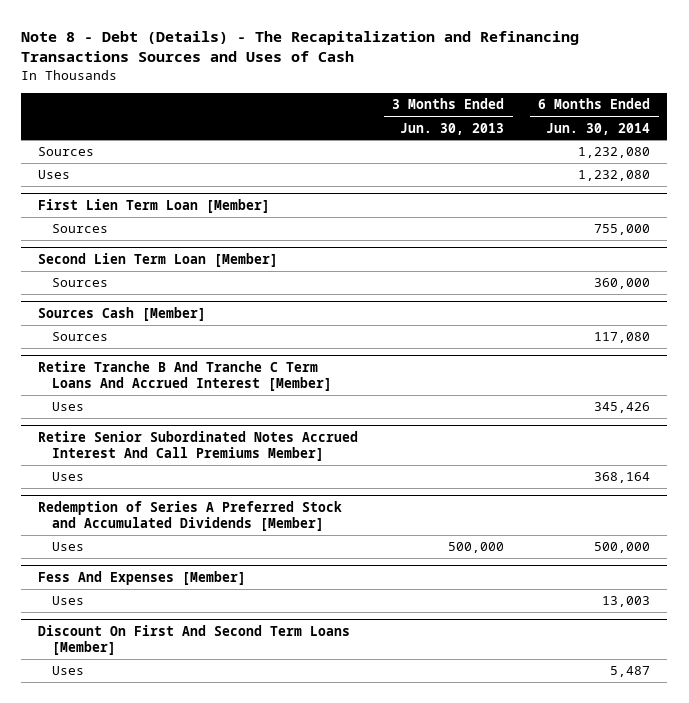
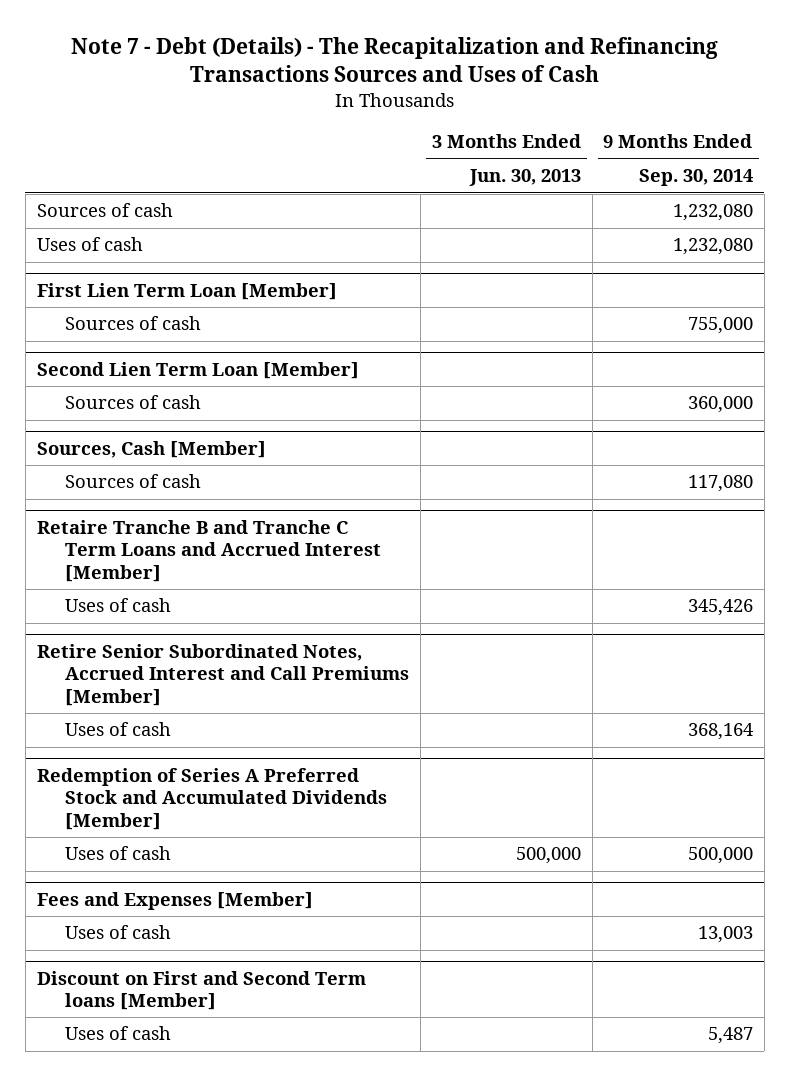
- Note 8 - Debt (Details) - The Recapitalization and Refinancing Transactions Sources and Uses of Cash
+ Note 7 - Debt (Details) - The Recapitalization and Refinancing Transactions Sources and Uses of Cash
- | 3 Months Ended Jun. 30, 2013 | 6 Months Ended Jun. 30, 2014
+ | 3 Months Ended Jun. 30, 2013 | 9 Months Ended Sep. 30, 2014
- Sources | | 1,232,080
- Uses | | 1,232,080
+ Sources of cash | | 1,232,080
+ Uses of cash | | 1,232,080
@ First Lien Term Loan [Member]
- Sources | | 755,000
+ Sources of cash | | 755,000
@ Second Lien Term Loan [Member]
- Sources | | 360,000
- Sources Cash [Member]
- Sources | | 117,080
- Retire Tranche B And Tranche C Term Loans And Accrued Interest [Member]
- Uses | | 345,426
- Retire Senior Subordinated Notes Accrued Interest And Call Premiums Member]
- Uses | | 368,164
@ Second Lien Term Loan [Member]
+ Sources of cash | | 360,000
+ Sources, Cash [Member]
+ Sources of cash | | 117,080
+ Retaire Tranche B and Tranche C Term Loans and Accrued Interest [Member]
+ Uses of cash | | 345,426
+ Retire Senior Subordinated Notes, Accrued Interest and Call Premiums [Member]
+ Uses of cash | | 368,164
@ Redemption of Series A Preferred Stock and Accumulated Dividends [Member]
- Uses | 500,000 | 500,000
- Fess And Expenses [Member]
- Uses | | 13,003
- Discount On First And Second Term Loans [Member]
- Uses | | 5,487
@ Redemption of Series A Preferred Stock and Accumulated Dividends [Member]
+ Uses of cash | 500,000 | 500,000
+ Fees and Expenses [Member]
+ Uses of cash | | 13,003
+ Discount on First and Second Term loans [Member]
+ Uses of cash | | 5,487

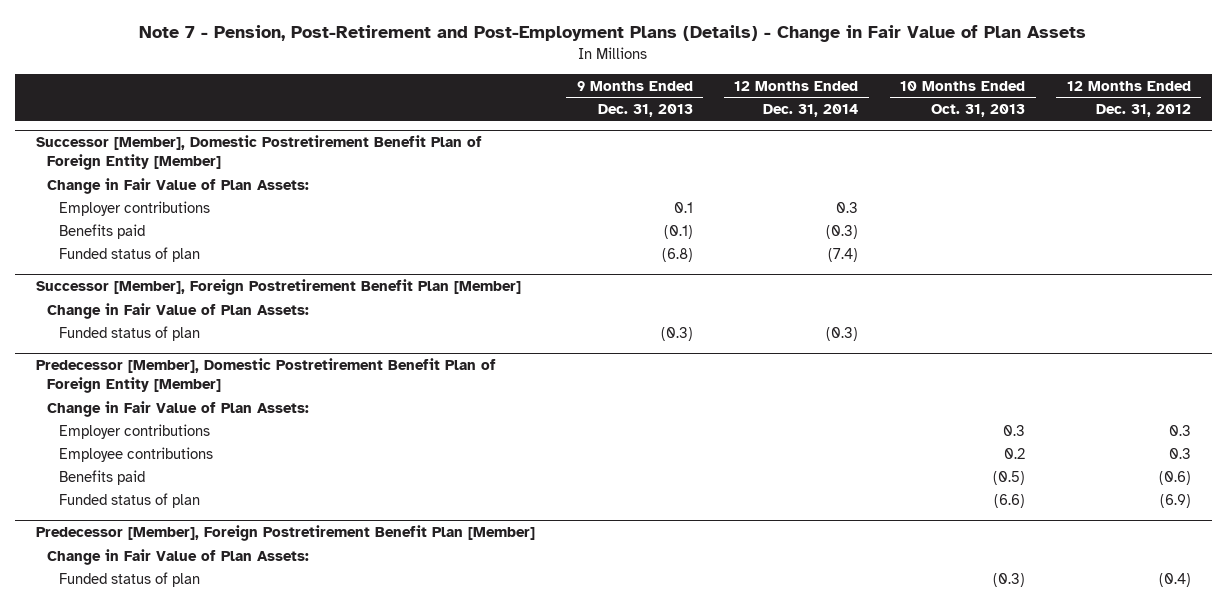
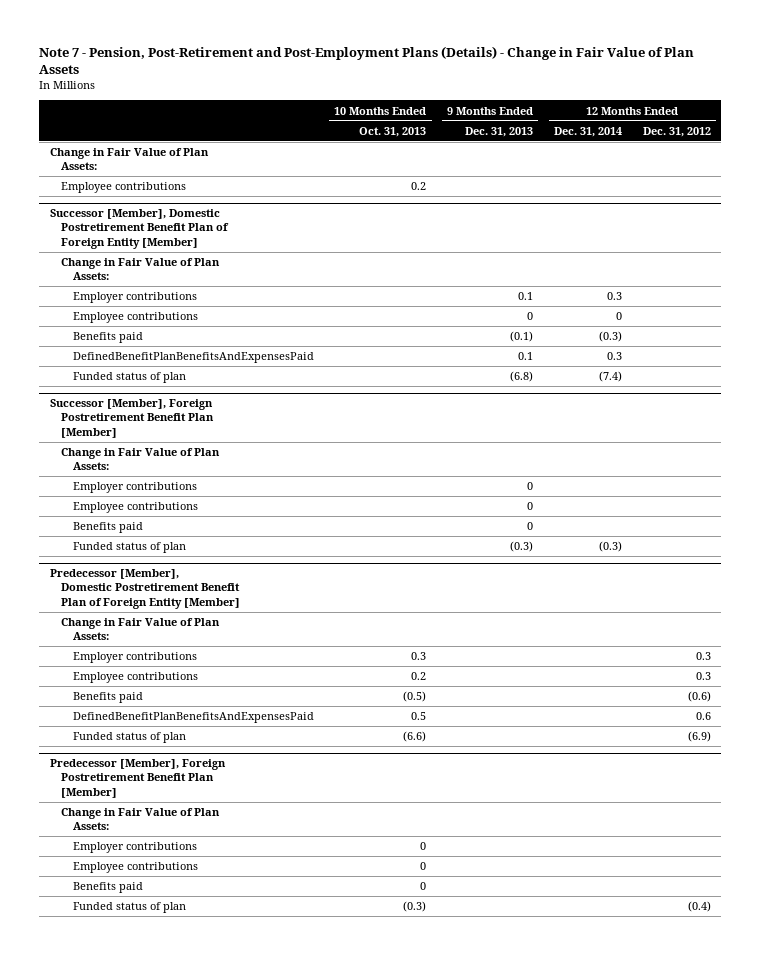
- | 9 Months Ended Dec. 31, 2013 | 12 Months Ended Dec. 31, 2014 | 10 Months Ended Oct. 31, 2013 | 12 Months Ended Dec. 31, 2012
+ | 10 Months Ended Oct. 31, 2013 | 9 Months Ended Dec. 31, 2013 | 12 Months Ended Dec. 31, 2014 | 12 Months Ended Dec. 31, 2012
+ Change in Fair Value of Plan Assets:
+ Employee contributions | 0.2 | | |
@ Successor [Member], Domestic Postretirement Benefit Plan of Foreign Entity [Member]
+ Employee contributions | | 0 | 0 |
+ DefinedBenefitPlanBenefitsAndExpensesPaid | | 0.1 | 0.3 |
@ Successor [Member], Foreign Postretirement Benefit Plan [Member]
+ Employer contributions | | 0 | |
+ Employee contributions | | 0 | |
+ Benefits paid | | 0 | |
@ Predecessor [Member], Domestic Postretirement Benefit Plan of Foreign Entity [Member]
+ DefinedBenefitPlanBenefitsAndExpensesPaid | 0.5 | | | 0.6
@ Predecessor [Member], Foreign Postretirement Benefit Plan [Member]
+ Employer contributions | 0 | | |
+ Employee contributions | 0 | | |
+ Benefits paid | 0 | | |

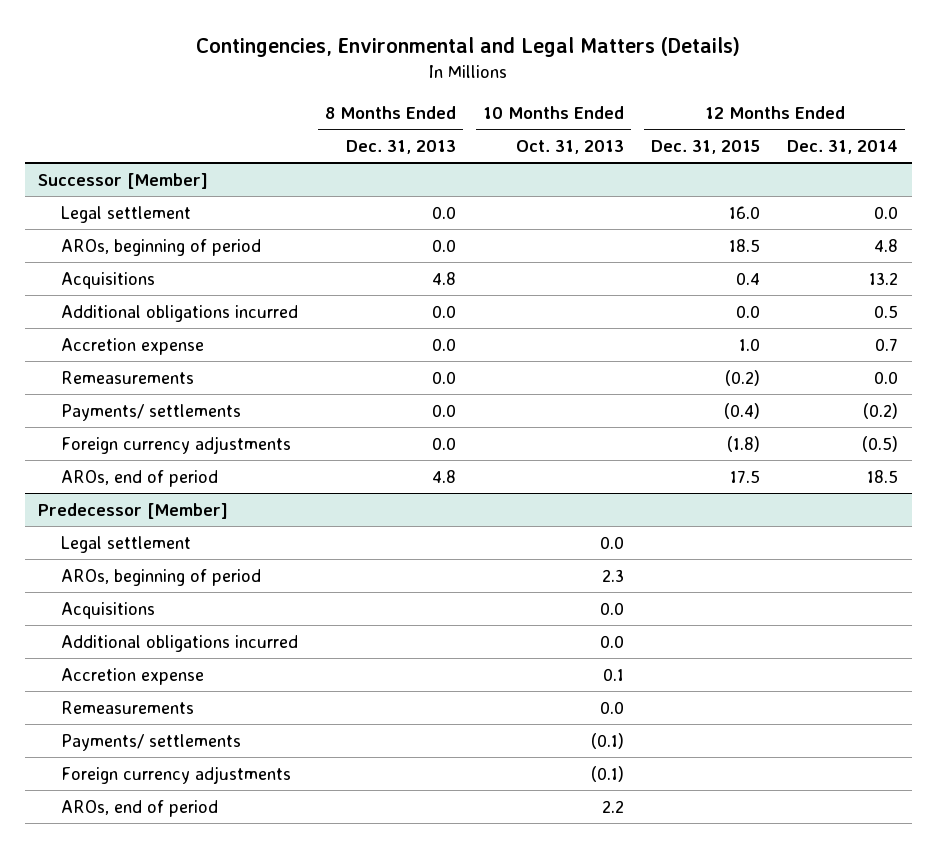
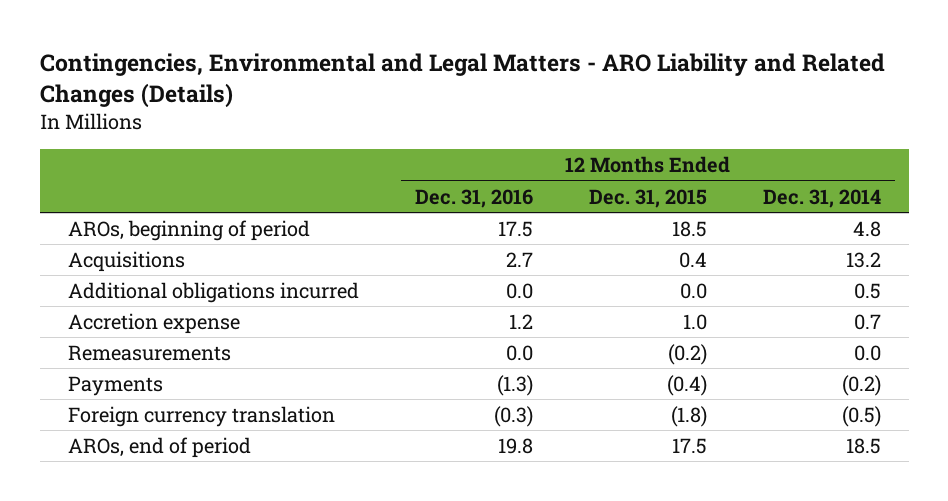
- Contingencies, Environmental and Legal Matters (Details)
+ Contingencies, Environmental and Legal Matters - ARO Liability and Related Changes (Details)
- | 8 Months Ended Dec. 31, 2013 | 10 Months Ended Oct. 31, 2013 | 12 Months Ended Dec. 31, 2015 | 12 Months Ended Dec. 31, 2014
+ | 12 Months Ended Dec. 31, 2016 | 12 Months Ended Dec. 31, 2015 | 12 Months Ended Dec. 31, 2014
- Successor [Member]
- Legal settlement | 0.0 | | 16.0 | 0.0
- Payments/ settlements | 0.0 | | (0.4) | (0.2)
- Foreign currency adjustments | 0.0 | | (1.8) | (0.5)
+ Payments | (1.3) | (0.4) | (0.2)
+ Foreign currency translation | (0.3) | (1.8) | (0.5)
- Predecessor [Member]
- Legal settlement | | 0.0 | |
- AROs, beginning of period | | 2.3 | |
- Acquisitions | | 0.0 | |
- Additional obligations incurred | | 0.0 | |
- Accretion expense | | 0.1 | |
- Remeasurements | | 0.0 | |
- Payments/ settlements | | (0.1) | |
- Foreign currency adjustments | | (0.1) | |
- AROs, end of period | | 2.2 | |

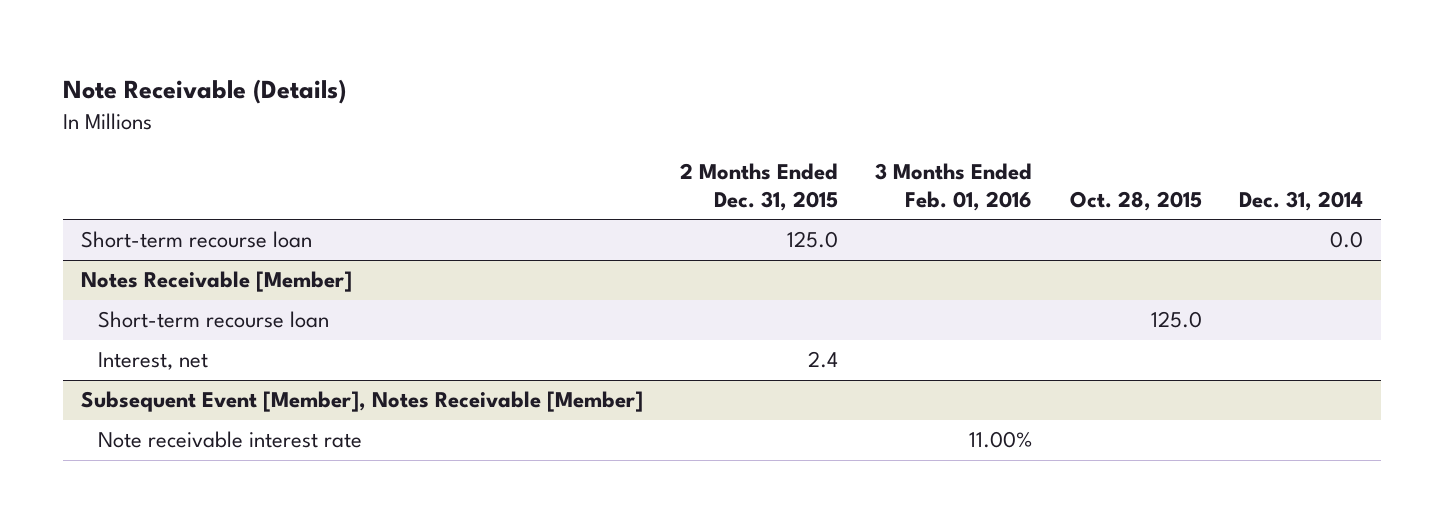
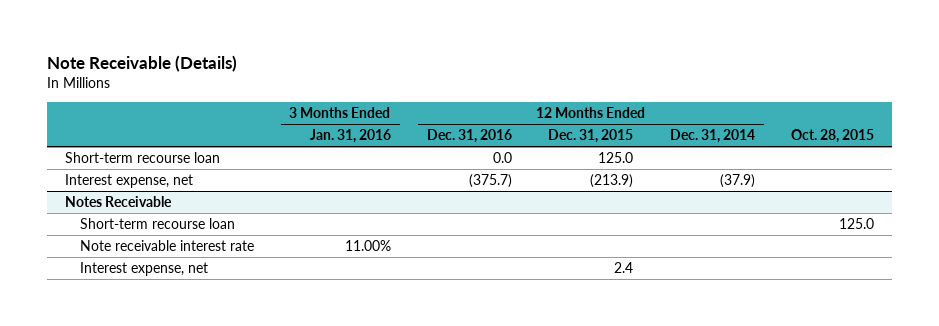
- | 2 Months Ended Dec. 31, 2015 | 3 Months Ended Feb. 01, 2016 | Oct. 28, 2015 | Dec. 31, 2014
+ | 3 Months Ended Jan. 31, 2016 | 12 Months Ended Dec. 31, 2016 | 12 Months Ended Dec. 31, 2015 | 12 Months Ended Dec. 31, 2014 | Oct. 28, 2015
- Notes Receivable [Member]
+ Interest expense, net | | (375.7) | (213.9) | (37.9) |
+ Notes Receivable
- Interest, net | 2.4 | | |
- Subsequent Event [Member], Notes Receivable [Member]
- Note receivable interest rate | | 11.00% | |
+ Note receivable interest rate | 11.00% | | | |
+ Interest expense, net | | | 2.4 | |

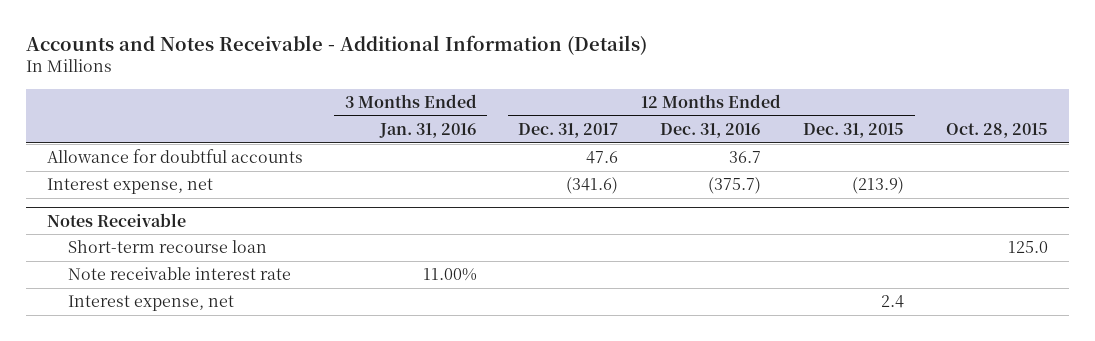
- Note Receivable (Details)
+ Accounts and Notes Receivable - Additional Information (Details)
- | 3 Months Ended Jan. 31, 2016 | 12 Months Ended Dec. 31, 2016 | 12 Months Ended Dec. 31, 2015 | 12 Months Ended Dec. 31, 2014 | Oct. 28, 2015
+ | 3 Months Ended Jan. 31, 2016 | 12 Months Ended Dec. 31, 2017 | 12 Months Ended Dec. 31, 2016 | 12 Months Ended Dec. 31, 2015 | Oct. 28, 2015
- Short-term recourse loan | | 0.0 | 125.0 | |
+ Allowance for doubtful accounts | | 47.6 | 36.7 | |

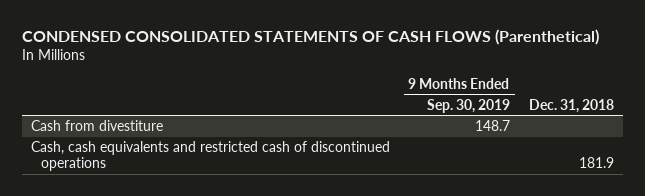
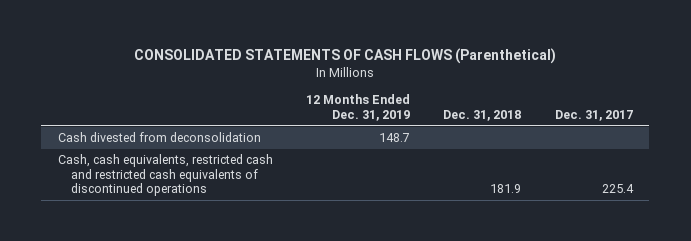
- CONDENSED CONSOLIDATED STATEMENTS OF CASH FLOWS (Parenthetical)
+ CONSOLIDATED STATEMENTS OF CASH FLOWS (Parenthetical)
- | 9 Months Ended Sep. 30, 2019 | Dec. 31, 2018
+ | 12 Months Ended Dec. 31, 2019 | Dec. 31, 2018 | Dec. 31, 2017
- Cash from divestiture | 148.7 |
- Cash, cash equivalents and restricted cash of discontinued operations | | 181.9
+ Cash divested from deconsolidation | 148.7 | |
+ Cash, cash equivalents, restricted cash and restricted cash equivalents of discontinued operations | | 181.9 | 225.4

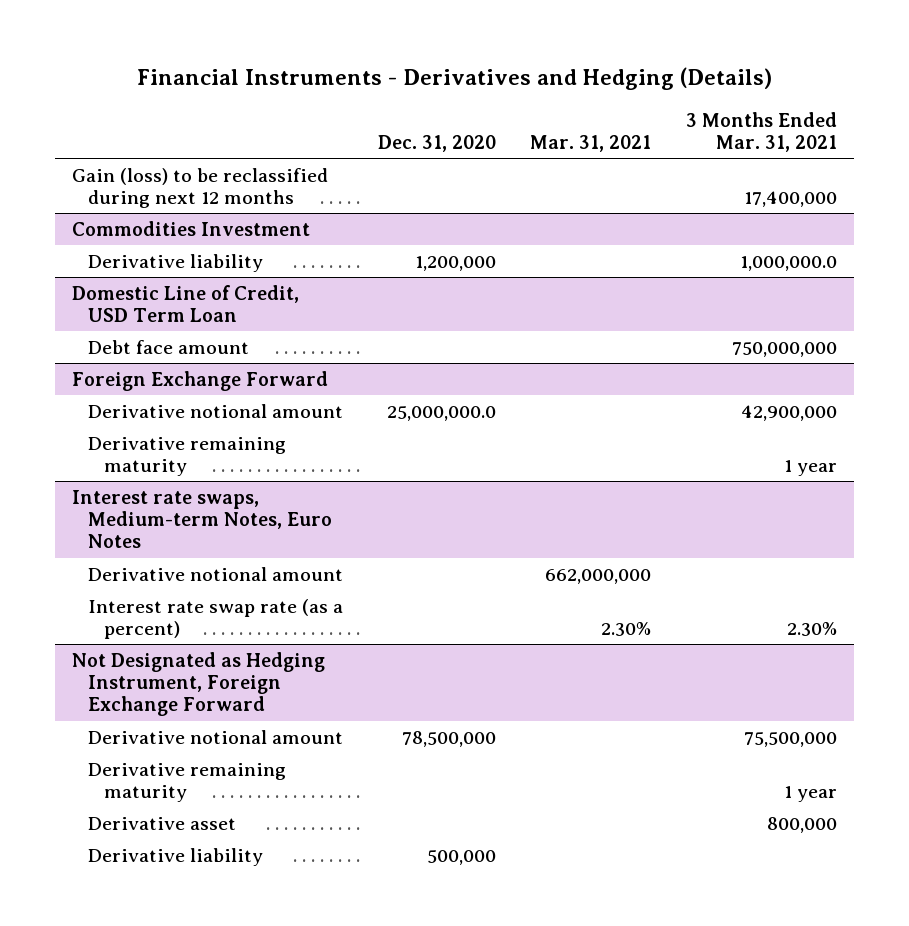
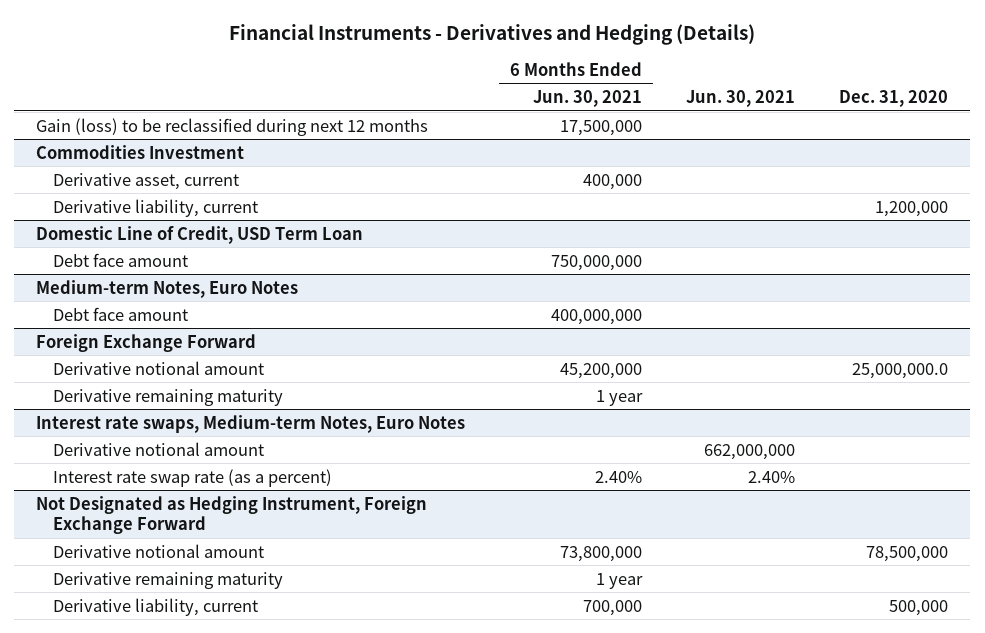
- | Dec. 31, 2020 | Mar. 31, 2021 | 3 Months Ended Mar. 31, 2021
+ | 6 Months Ended Jun. 30, 2021 | Jun. 30, 2021 | Dec. 31, 2020
@ Commodities Investment
- Derivative liability | 1,200,000 | | 1,000,000.0
+ Derivative asset, current | 400,000 | |
+ Derivative liability, current | | | 1,200,000
+ Medium-term Notes, Euro Notes
+ Debt face amount | 400,000,000 | |
@ Not Designated as Hedging Instrument, Foreign Exchange Forward
- Derivative asset | | | 800,000
- Derivative liability | 500,000 | |
+ Derivative liability, current | 700,000 | | 500,000

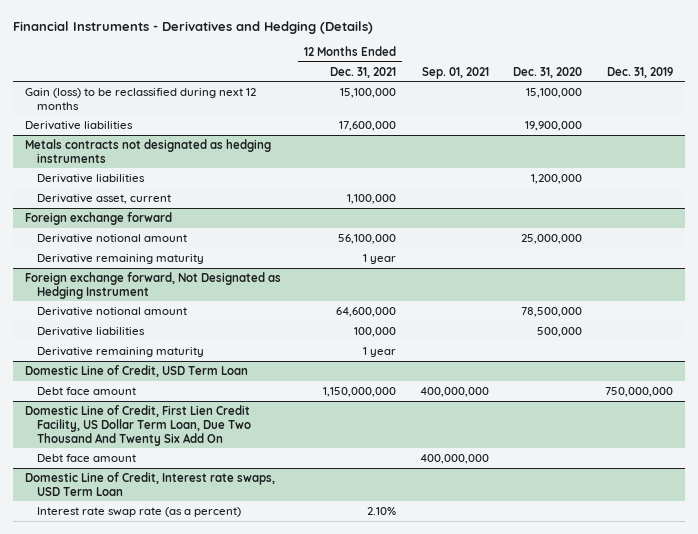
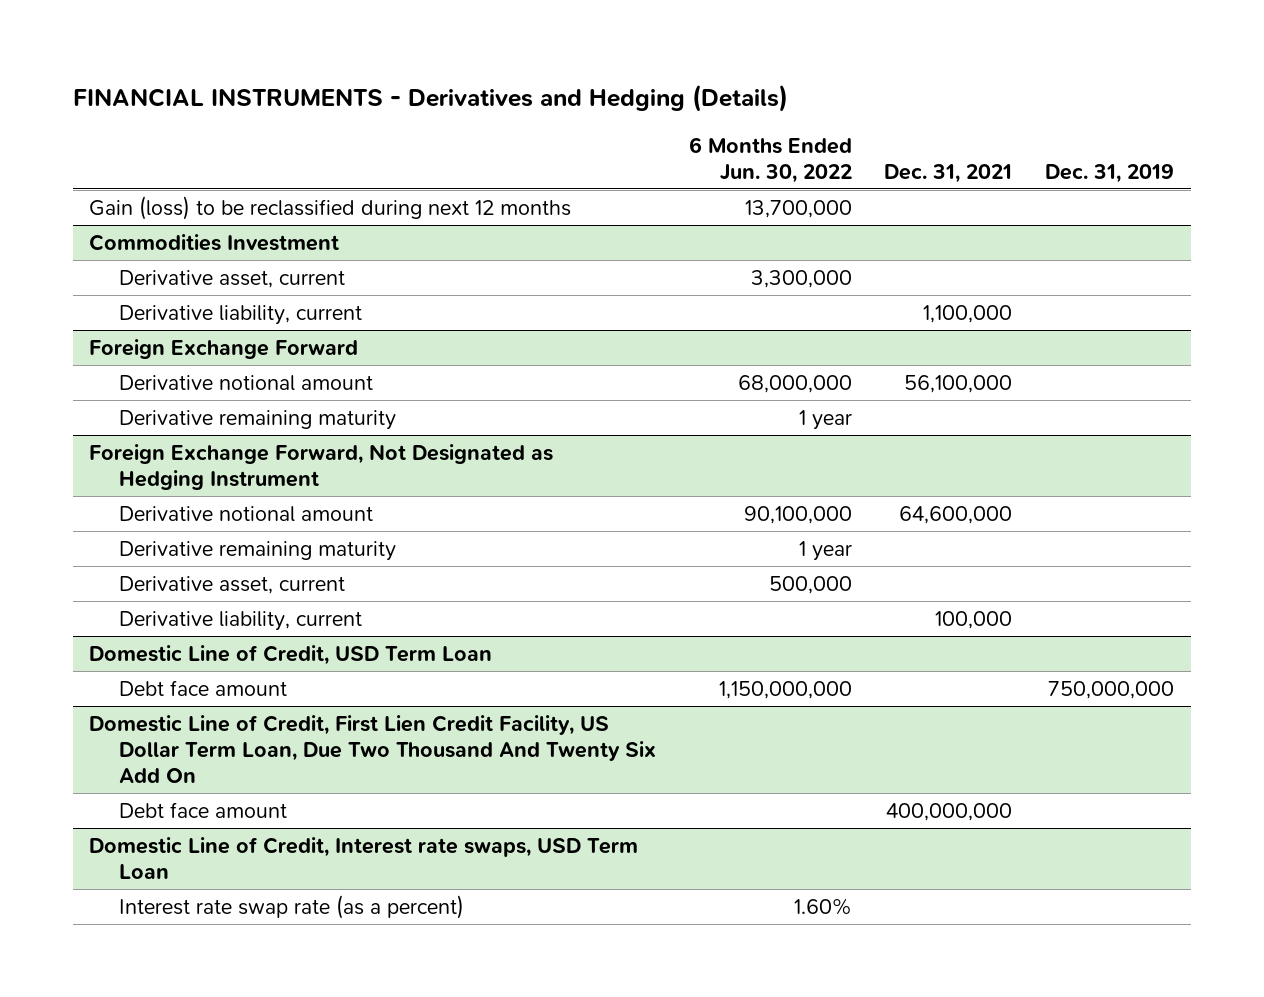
- Financial Instruments - Derivatives and Hedging (Details)
+ FINANCIAL INSTRUMENTS - Derivatives and Hedging (Details)
- | 12 Months Ended Dec. 31, 2021 | Sep. 01, 2021 | Dec. 31, 2020 | Dec. 31, 2019
+ | 6 Months Ended Jun. 30, 2022 | Dec. 31, 2021 | Dec. 31, 2019
- Derivative liabilities | 17,600,000 | | 19,900,000 |
- Metals contracts not designated as hedging instruments
- Derivative liabilities | | | 1,200,000 |
+ Commodities Investment
- Foreign exchange forward
+ Derivative liability, current | | 1,100,000 |
+ Foreign Exchange Forward
- Foreign exchange forward, Not Designated as Hedging Instrument
+ Foreign Exchange Forward, Not Designated as Hedging Instrument
- Derivative liabilities | 100,000 | | 500,000 |
+ Derivative asset, current | 500,000 | |
+ Derivative liability, current | | 100,000 |

